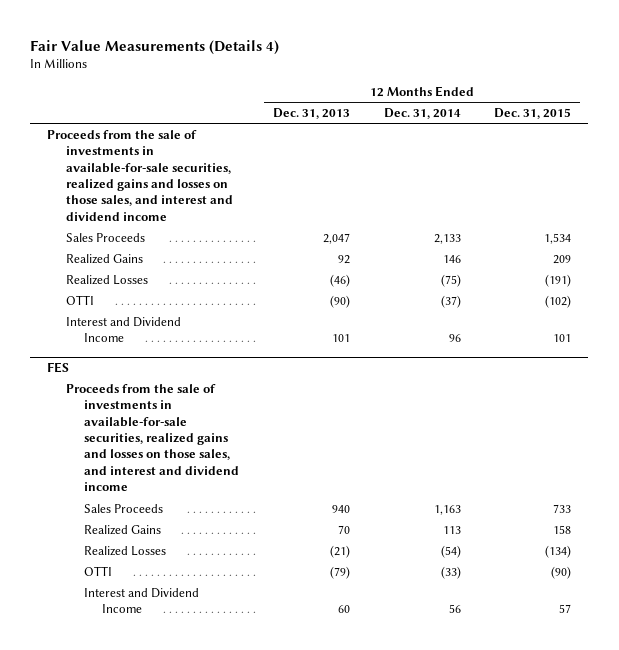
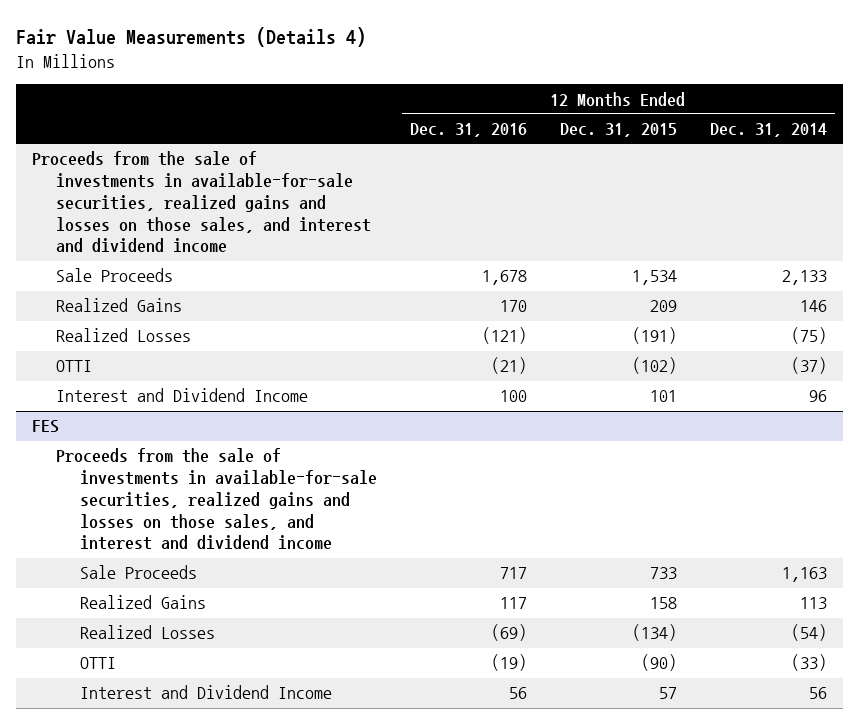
- | 12 Months Ended Dec. 31, 2013 | 12 Months Ended Dec. 31, 2014 | 12 Months Ended Dec. 31, 2015
+ | 12 Months Ended Dec. 31, 2016 | 12 Months Ended Dec. 31, 2015 | 12 Months Ended Dec. 31, 2014
- Sales Proceeds | 2,047 | 2,133 | 1,534
+ Sale Proceeds | 1,678 | 1,534 | 2,133
@ FES
- Sales Proceeds | 940 | 1,163 | 733
+ Sale Proceeds | 717 | 733 | 1,163

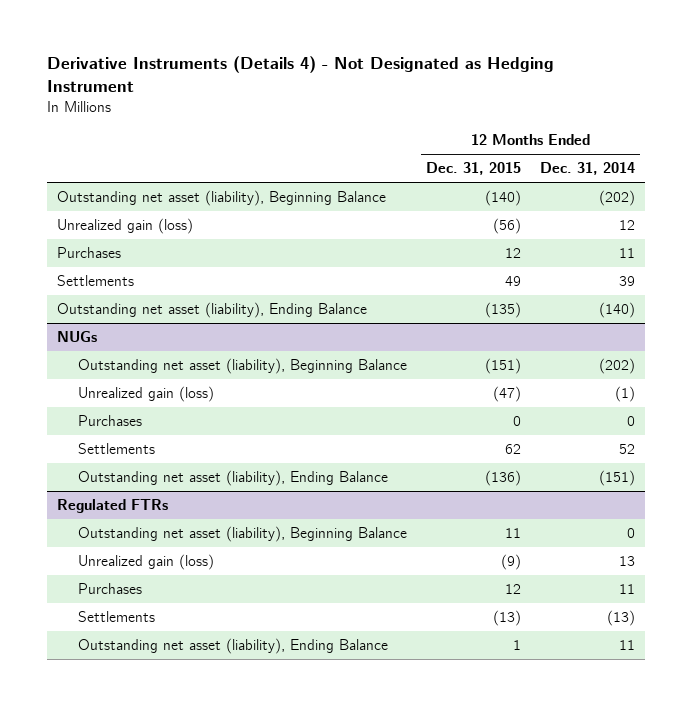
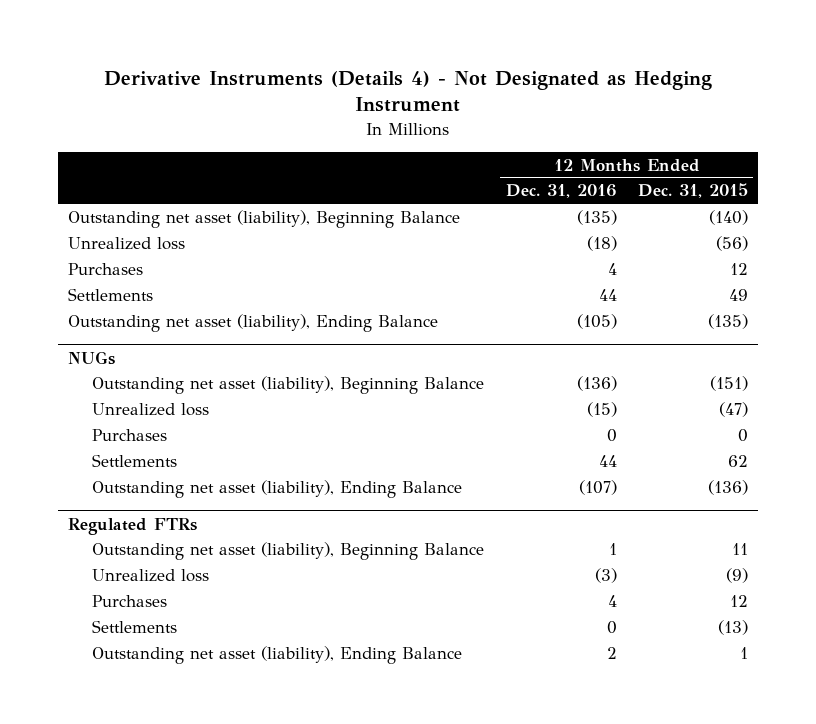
- | 12 Months Ended Dec. 31, 2015 | 12 Months Ended Dec. 31, 2014
+ | 12 Months Ended Dec. 31, 2016 | 12 Months Ended Dec. 31, 2015
- Unrealized gain (loss) | (56) | 12
+ Unrealized loss | (18) | (56)
@ NUGs
- Unrealized gain (loss) | (47) | (1)
+ Unrealized loss | (15) | (47)
@ Regulated FTRs
- Unrealized gain (loss) | (9) | 13
+ Unrealized loss | (3) | (9)

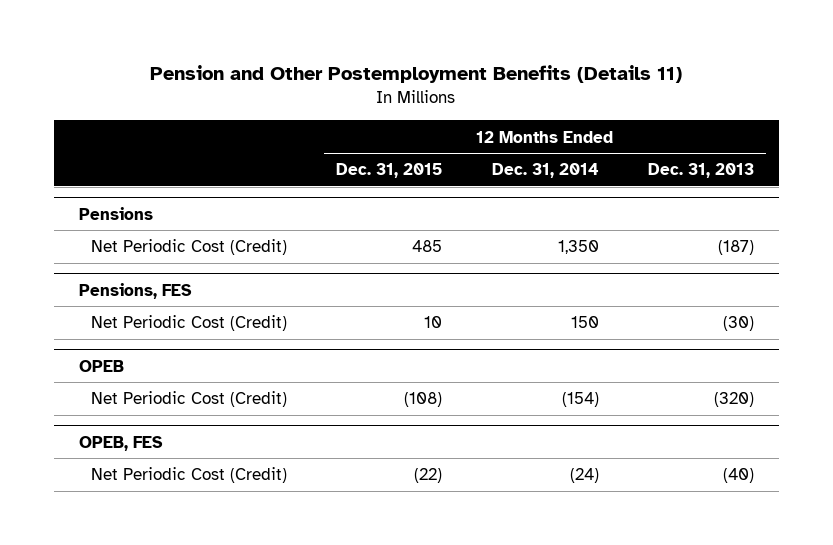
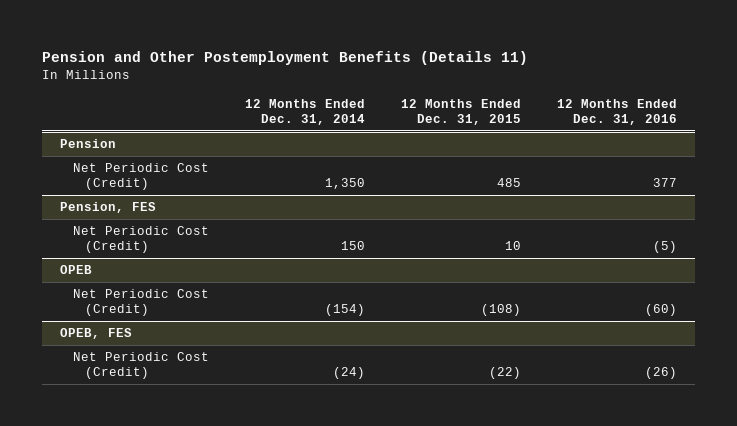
- | 12 Months Ended Dec. 31, 2015 | 12 Months Ended Dec. 31, 2014 | 12 Months Ended Dec. 31, 2013
+ | 12 Months Ended Dec. 31, 2014 | 12 Months Ended Dec. 31, 2015 | 12 Months Ended Dec. 31, 2016
- Pensions
+ Pension
- Pensions, FES
+ Pension, FES

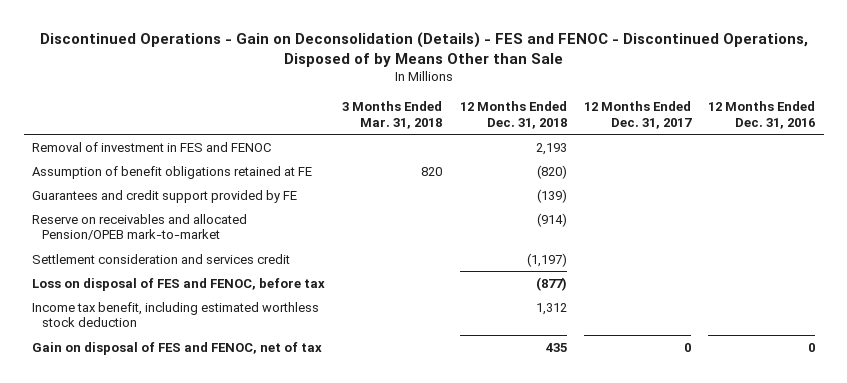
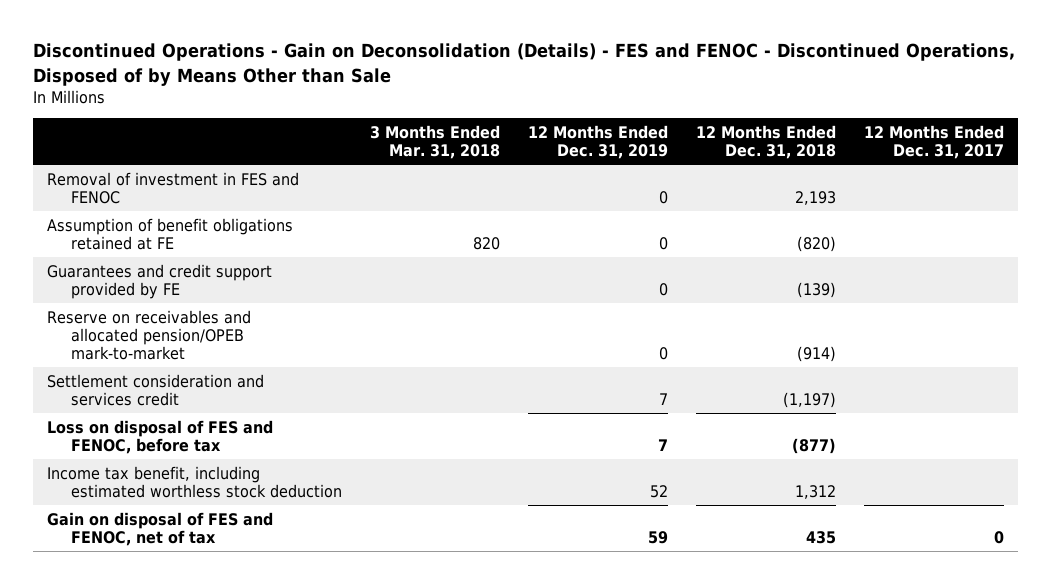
- | 3 Months Ended Mar. 31, 2018 | 12 Months Ended Dec. 31, 2018 | 12 Months Ended Dec. 31, 2017 | 12 Months Ended Dec. 31, 2016
+ | 3 Months Ended Mar. 31, 2018 | 12 Months Ended Dec. 31, 2019 | 12 Months Ended Dec. 31, 2018 | 12 Months Ended Dec. 31, 2017
- Reserve on receivables and allocated Pension/OPEB mark-to-market | | (914) | |
+ Reserve on receivables and allocated pension/OPEB mark-to-market | | 0 | (914) |

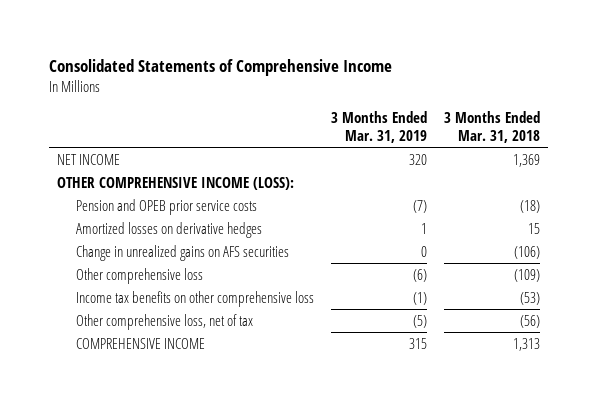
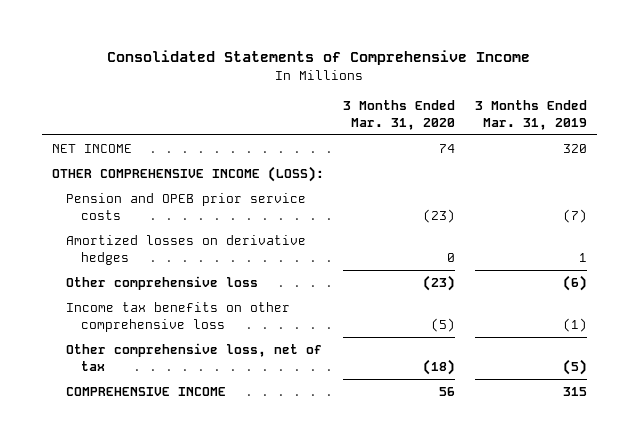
- | 3 Months Ended Mar. 31, 2019 | 3 Months Ended Mar. 31, 2018
+ | 3 Months Ended Mar. 31, 2020 | 3 Months Ended Mar. 31, 2019
- Change in unrealized gains on AFS securities | 0 | (106)

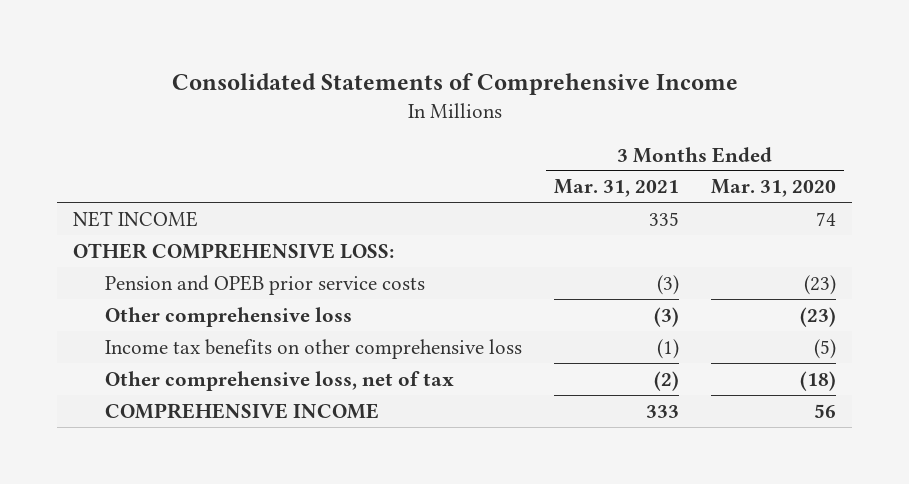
- | 3 Months Ended Mar. 31, 2020 | 3 Months Ended Mar. 31, 2019
+ | 3 Months Ended Mar. 31, 2021 | 3 Months Ended Mar. 31, 2020
- OTHER COMPREHENSIVE INCOME (LOSS):
+ OTHER COMPREHENSIVE LOSS:
- Amortized losses on derivative hedges | 0 | 1

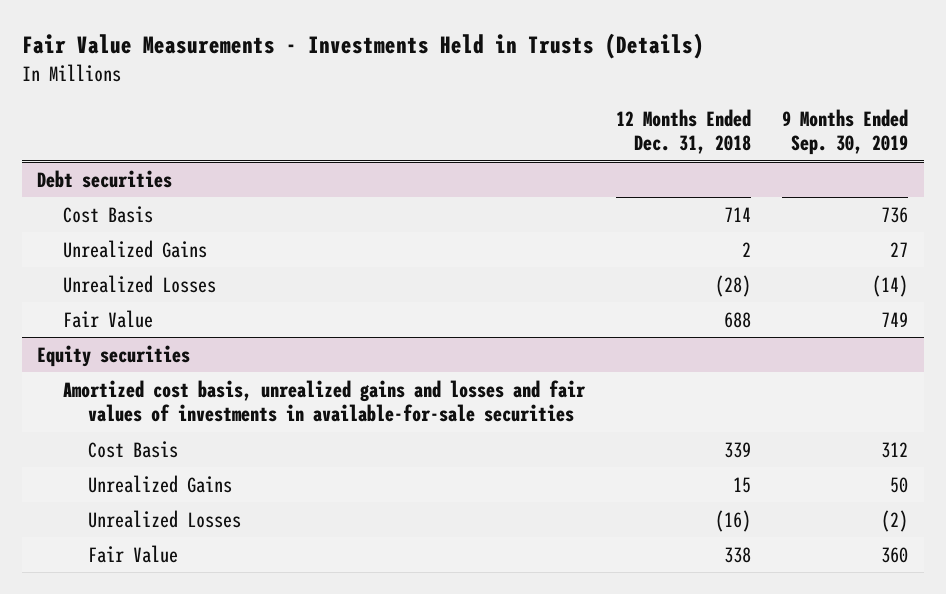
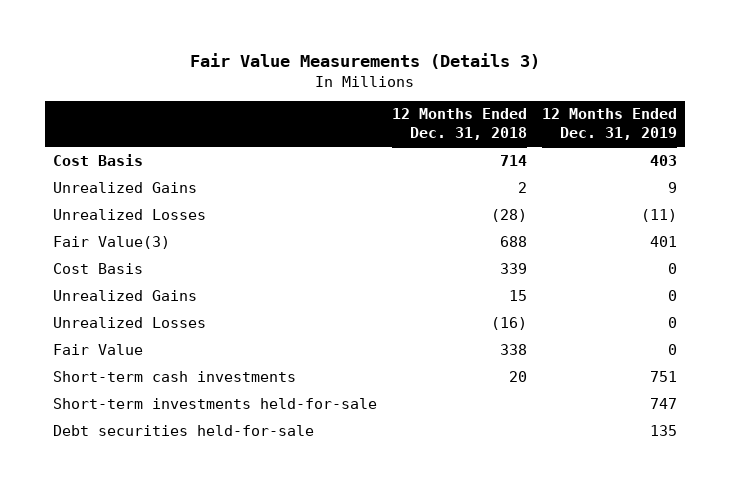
- Fair Value Measurements - Investments Held in Trusts (Details)
+ Fair Value Measurements (Details 3)
- | 12 Months Ended Dec. 31, 2018 | 9 Months Ended Sep. 30, 2019
+ | 12 Months Ended Dec. 31, 2018 | 12 Months Ended Dec. 31, 2019
- Debt securities
- Fair Value | 688 | 749
- Equity securities
- Amortized cost basis, unrealized gains and losses and fair values of investments in available-for-sale securities
+ Fair Value(3) | 688 | 401
+ Short-term cash investments | 20 | 751
+ Short-term investments held-for-sale | | 747
+ Debt securities held-for-sale | | 135

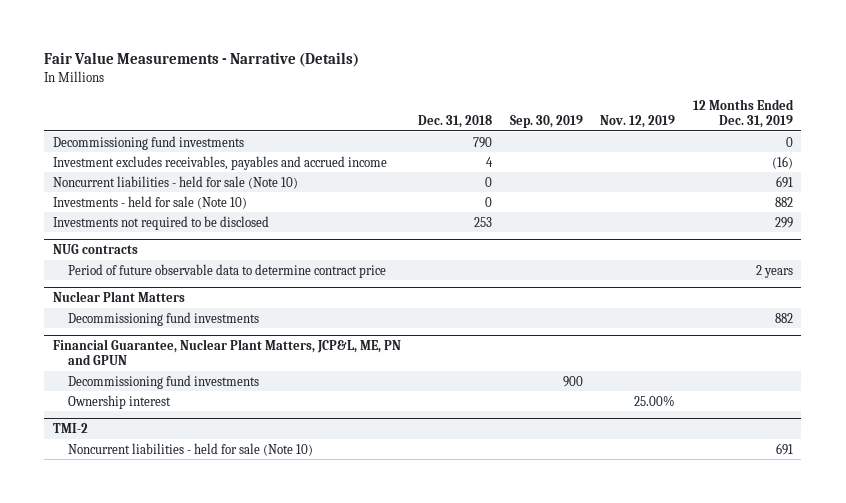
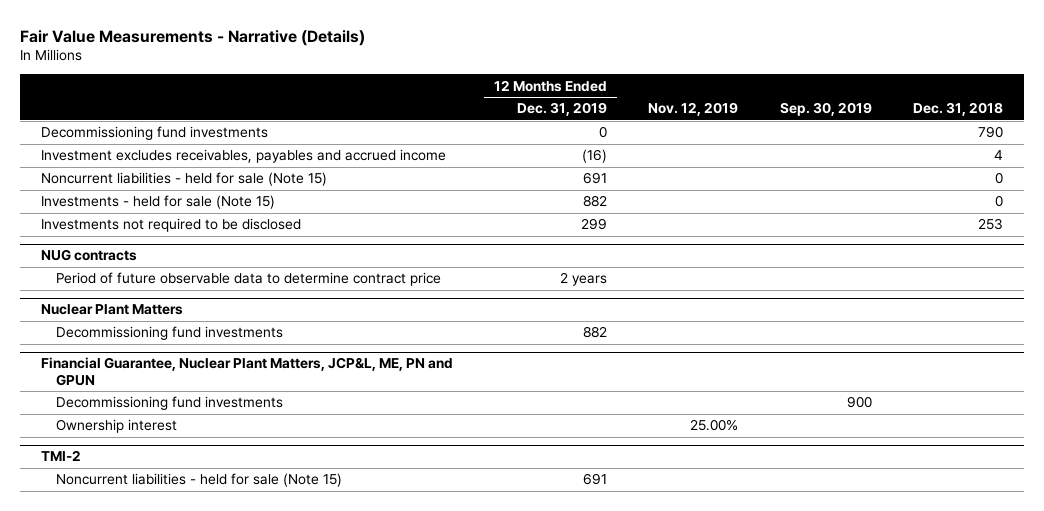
- | Dec. 31, 2018 | Sep. 30, 2019 | Nov. 12, 2019 | 12 Months Ended Dec. 31, 2019
+ | 12 Months Ended Dec. 31, 2019 | Nov. 12, 2019 | Sep. 30, 2019 | Dec. 31, 2018
- Noncurrent liabilities - held for sale (Note 10) | 0 | | | 691
- Investments - held for sale (Note 10) | 0 | | | 882
+ Noncurrent liabilities - held for sale (Note 15) | 691 | | | 0
+ Investments - held for sale (Note 15) | 882 | | | 0
@ TMI-2
- Noncurrent liabilities - held for sale (Note 10) | | | | 691
+ Noncurrent liabilities - held for sale (Note 15) | 691 | | |

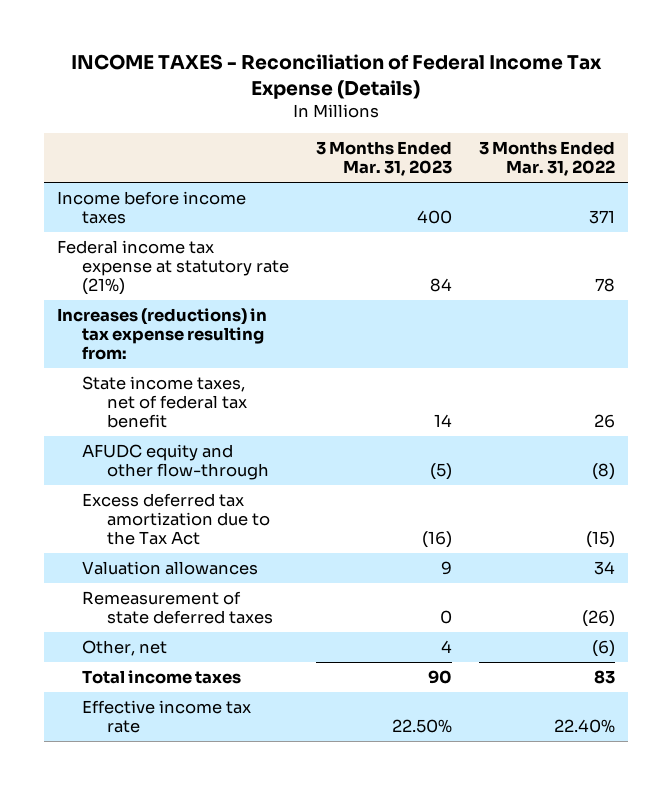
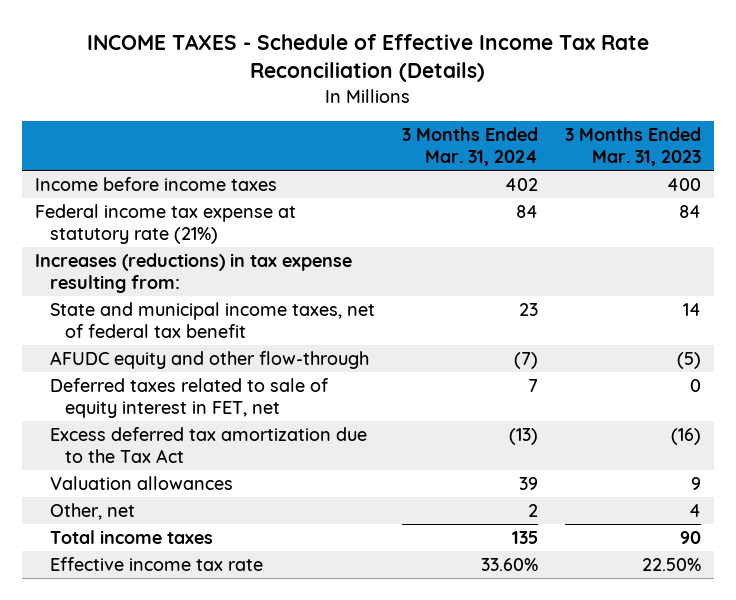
- INCOME TAXES - Reconciliation of Federal Income Tax Expense (Details)
+ INCOME TAXES - Schedule of Effective Income Tax Rate Reconciliation (Details)
- | 3 Months Ended Mar. 31, 2023 | 3 Months Ended Mar. 31, 2022
+ | 3 Months Ended Mar. 31, 2024 | 3 Months Ended Mar. 31, 2023
- State income taxes, net of federal tax benefit | 14 | 26
+ State and municipal income taxes, net of federal tax benefit | 23 | 14
+ Deferred taxes related to sale of equity interest in FET, net | 7 | 0
- Remeasurement of state deferred taxes | 0 | (26)

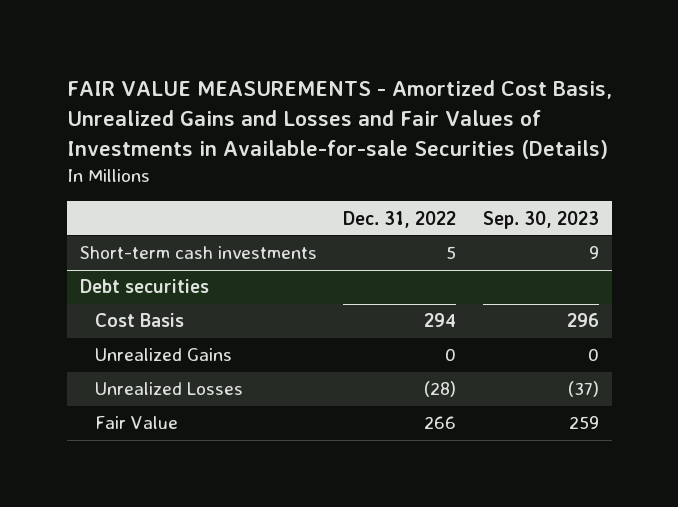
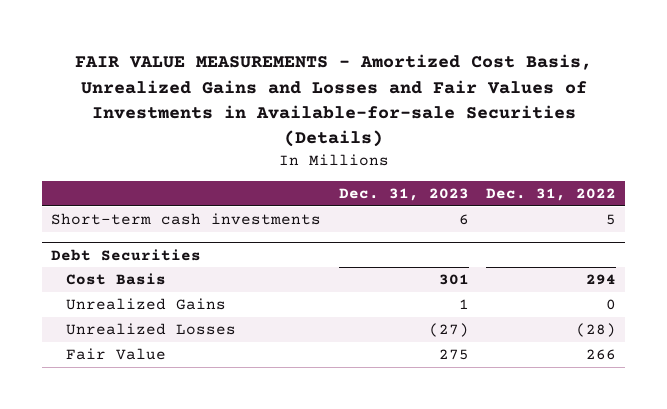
- | Dec. 31, 2022 | Sep. 30, 2023
+ | Dec. 31, 2023 | Dec. 31, 2022
- Debt securities
+ Debt Securities

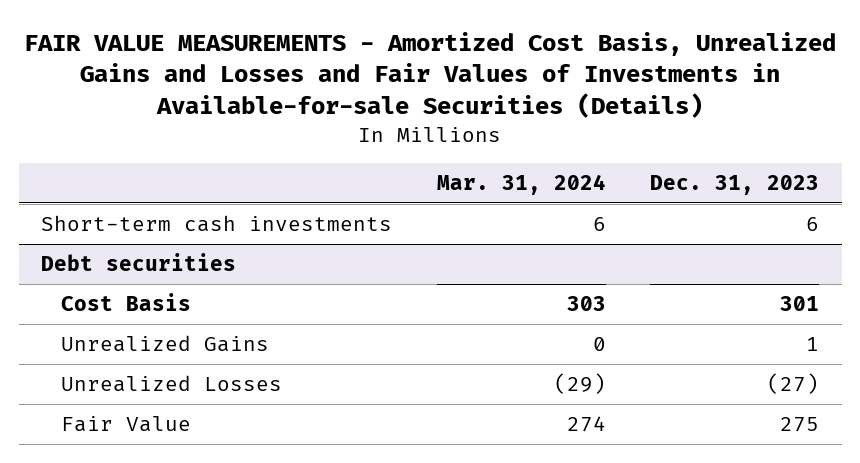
- | Dec. 31, 2023 | Dec. 31, 2022
+ | Mar. 31, 2024 | Dec. 31, 2023
- Debt Securities
+ Debt securities

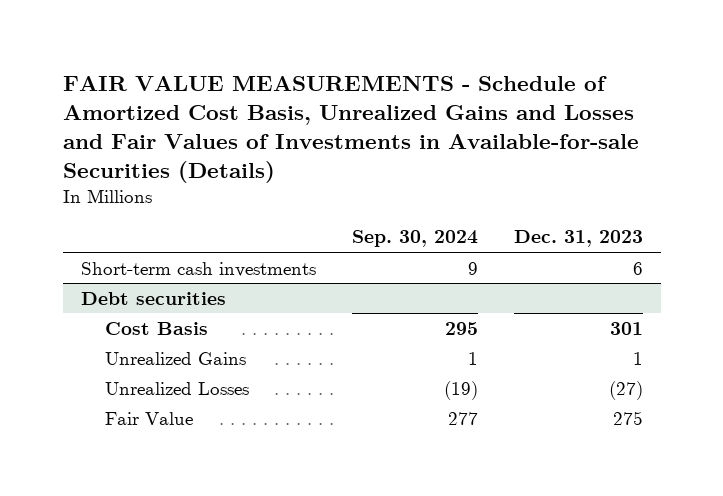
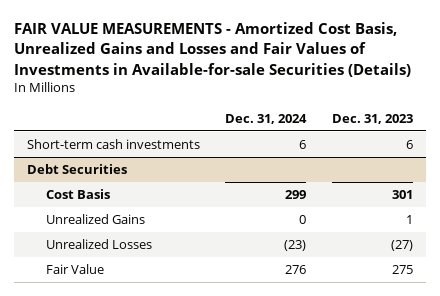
- FAIR VALUE MEASUREMENTS - Schedule of Amortized Cost Basis, Unrealized Gains and Losses and Fair Values of Investments in Available-for-sale Securities (Details)
+ FAIR VALUE MEASUREMENTS - Amortized Cost Basis, Unrealized Gains and Losses and Fair Values of Investments in Available-for-sale Securities (Details)
- | Sep. 30, 2024 | Dec. 31, 2023
+ | Dec. 31, 2024 | Dec. 31, 2023
- Debt securities
+ Debt Securities

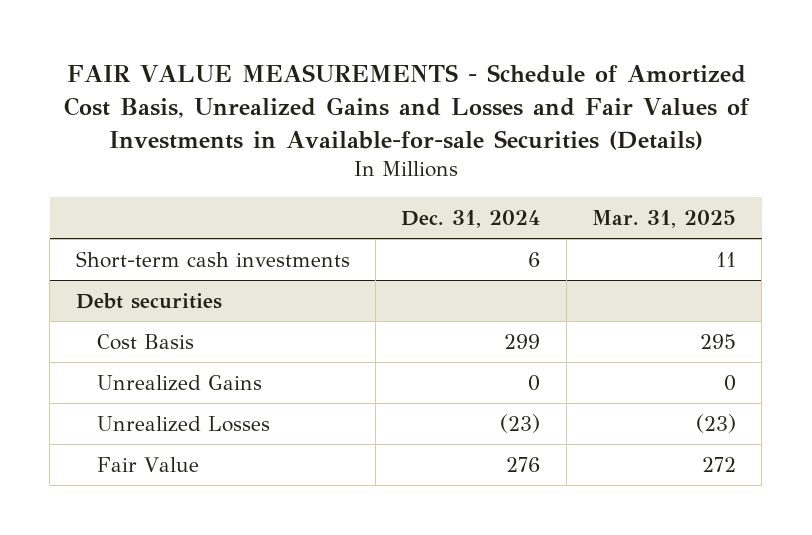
- FAIR VALUE MEASUREMENTS - Amortized Cost Basis, Unrealized Gains and Losses and Fair Values of Investments in Available-for-sale Securities (Details)
+ FAIR VALUE MEASUREMENTS - Schedule of Amortized Cost Basis, Unrealized Gains and Losses and Fair Values of Investments in Available-for-sale Securities (Details)
- | Dec. 31, 2024 | Dec. 31, 2023
+ | Dec. 31, 2024 | Mar. 31, 2025
- Debt Securities
+ Debt securities

